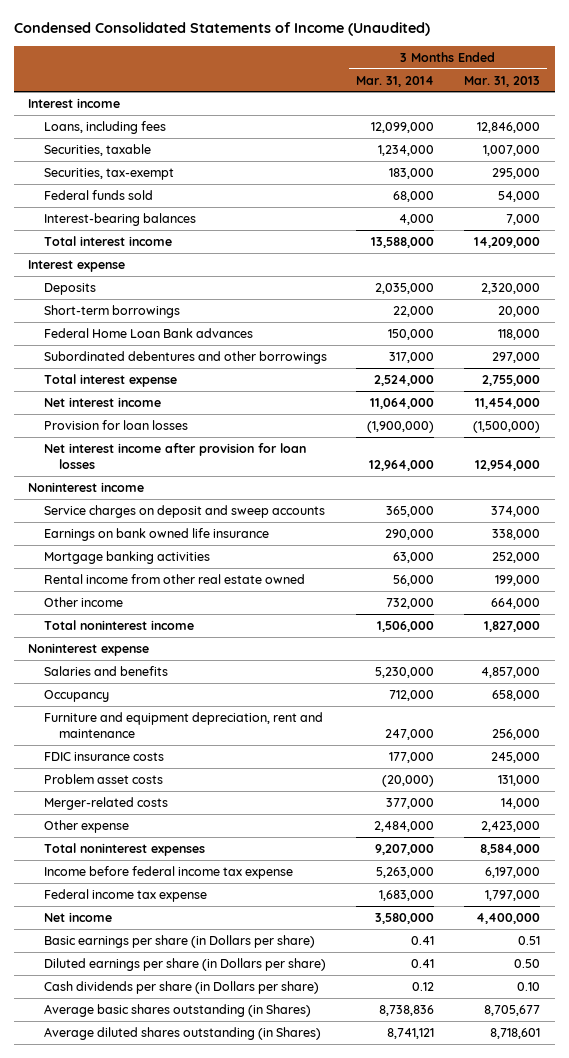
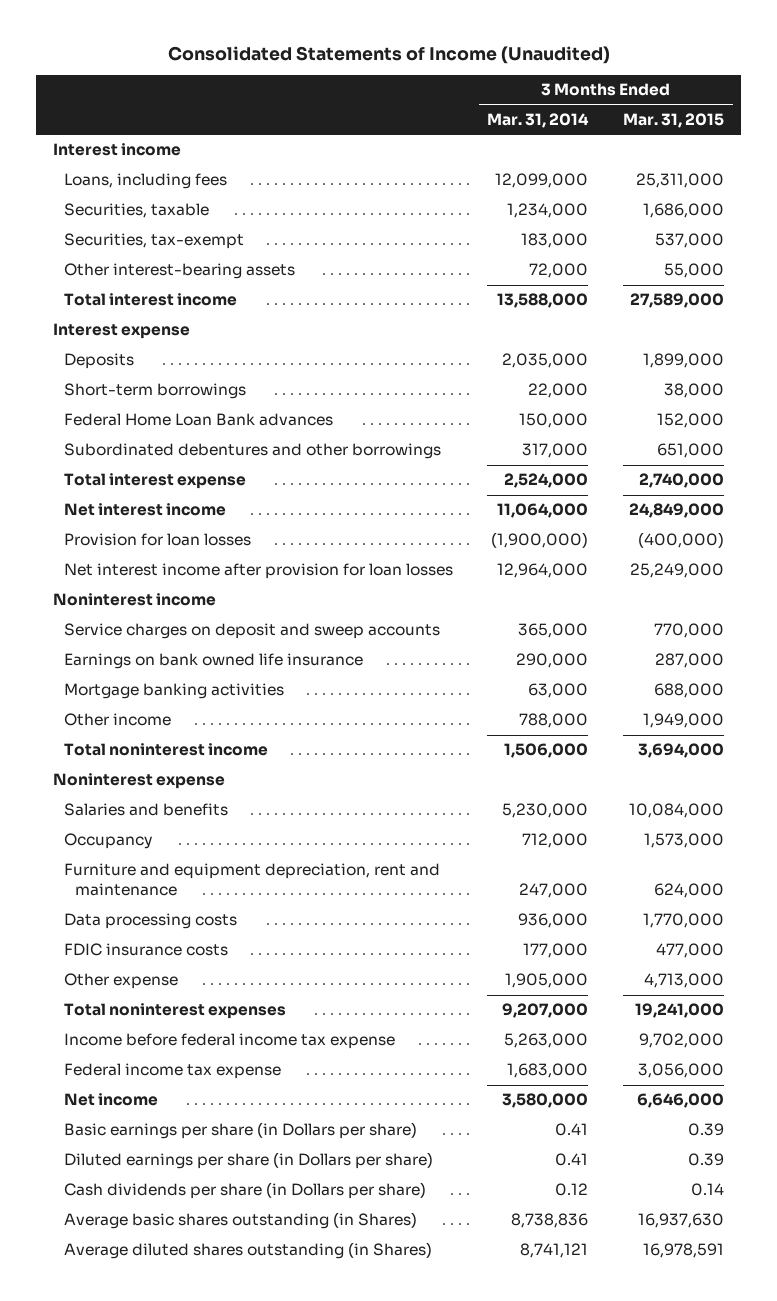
- Condensed Consolidated Statements of Income (Unaudited)
+ Consolidated Statements of Income (Unaudited)
- | 3 Months Ended Mar. 31, 2014 | 3 Months Ended Mar. 31, 2013
+ | 3 Months Ended Mar. 31, 2014 | 3 Months Ended Mar. 31, 2015
- Federal funds sold | 68,000 | 54,000
- Interest-bearing balances | 4,000 | 7,000
+ Other interest-bearing assets | 72,000 | 55,000
- Rental income from other real estate owned | 56,000 | 199,000
- Other income | 732,000 | 664,000
+ Other income | 788,000 | 1,949,000
+ Data processing costs | 936,000 | 1,770,000
- Problem asset costs | (20,000) | 131,000
- Merger-related costs | 377,000 | 14,000
- Other expense | 2,484,000 | 2,423,000
+ Other expense | 1,905,000 | 4,713,000

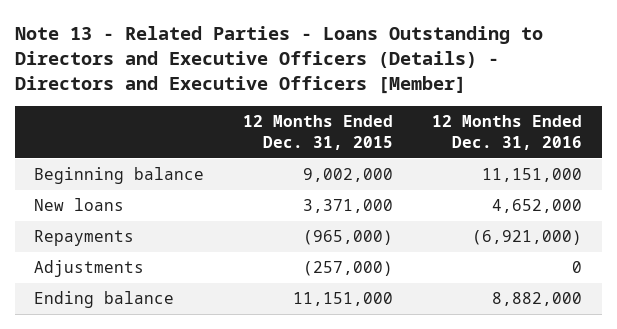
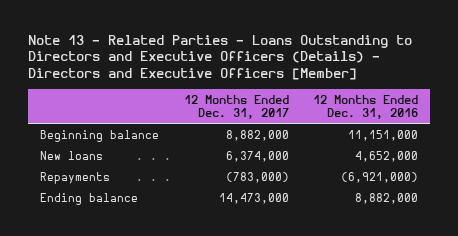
- | 12 Months Ended Dec. 31, 2015 | 12 Months Ended Dec. 31, 2016
+ | 12 Months Ended Dec. 31, 2017 | 12 Months Ended Dec. 31, 2016
- Adjustments | (257,000) | 0

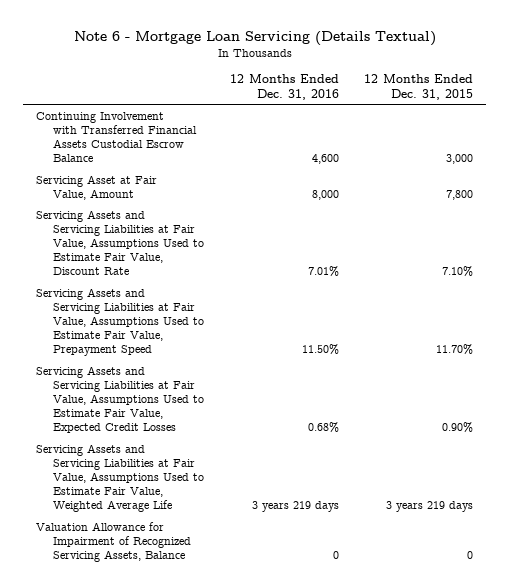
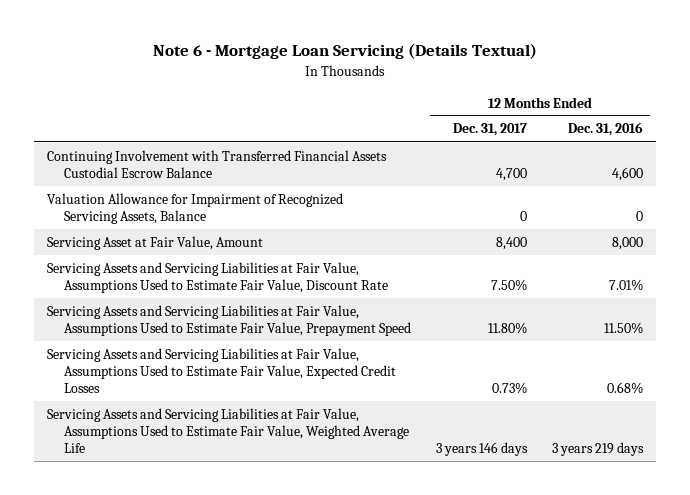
- | 12 Months Ended Dec. 31, 2016 | 12 Months Ended Dec. 31, 2015
+ | 12 Months Ended Dec. 31, 2017 | 12 Months Ended Dec. 31, 2016
moved up: Valuation Allowance for Impairment of Recognized Servicing Assets, Balance | 0 | 0

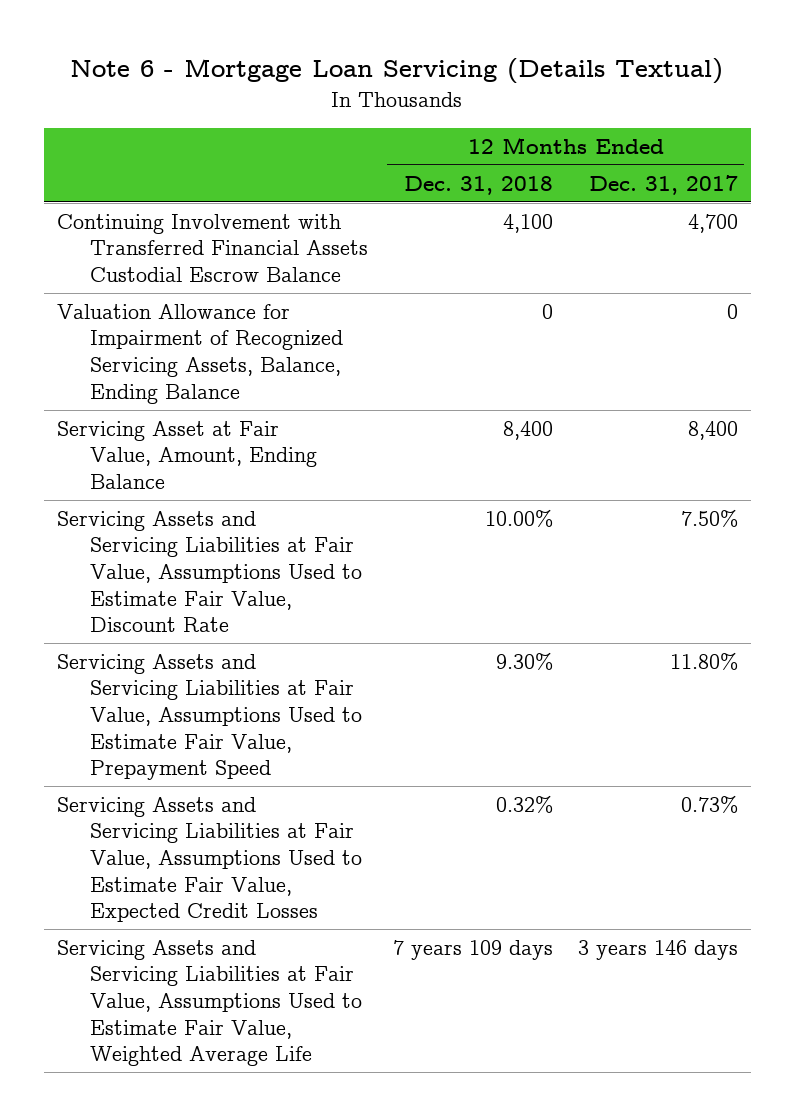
- | 12 Months Ended Dec. 31, 2017 | 12 Months Ended Dec. 31, 2016
+ | 12 Months Ended Dec. 31, 2018 | 12 Months Ended Dec. 31, 2017
- Valuation Allowance for Impairment of Recognized Servicing Assets, Balance | 0 | 0
- Servicing Asset at Fair Value, Amount | 8,400 | 8,000
+ Valuation Allowance for Impairment of Recognized Servicing Assets, Balance, Ending Balance | 0 | 0
+ Servicing Asset at Fair Value, Amount, Ending Balance | 8,400 | 8,400

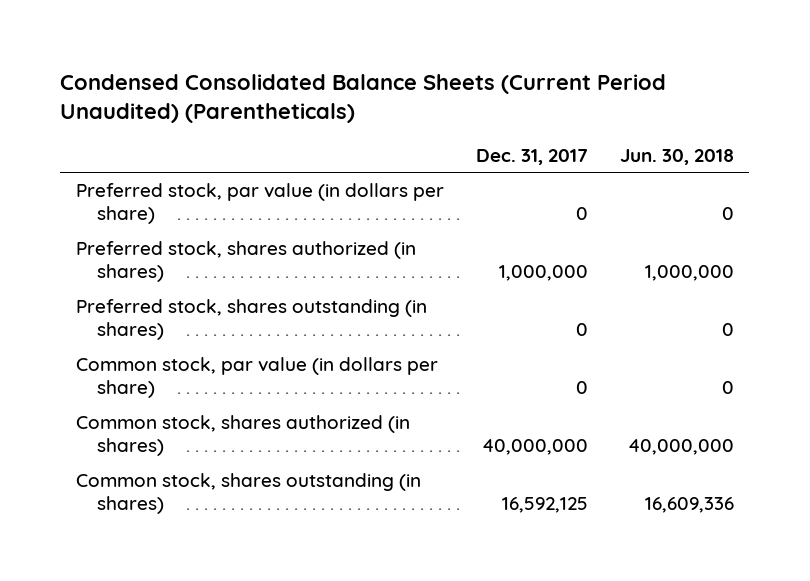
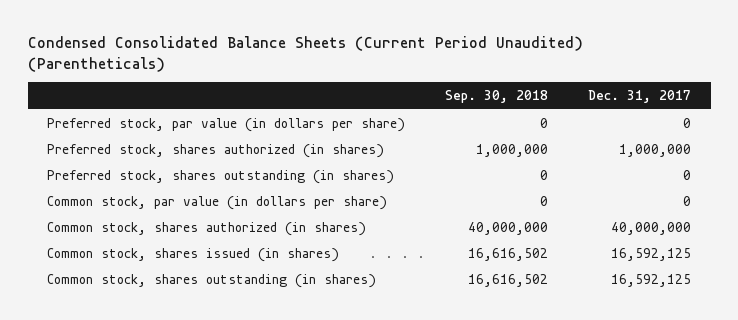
- | Dec. 31, 2017 | Jun. 30, 2018
+ | Sep. 30, 2018 | Dec. 31, 2017
+ Common stock, shares issued (in shares) | 16,616,502 | 16,592,125

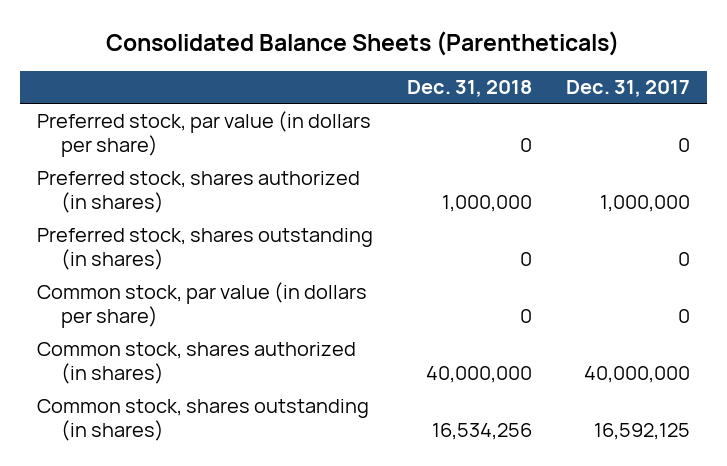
- Condensed Consolidated Balance Sheets (Current Period Unaudited) (Parentheticals)
+ Consolidated Balance Sheets (Parentheticals)
- | Sep. 30, 2018 | Dec. 31, 2017
+ | Dec. 31, 2018 | Dec. 31, 2017
- Common stock, shares issued (in shares) | 16,616,502 | 16,592,125

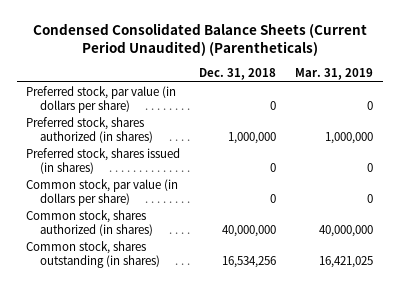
- Consolidated Balance Sheets (Parentheticals)
+ Condensed Consolidated Balance Sheets (Current Period Unaudited) (Parentheticals)
- | Dec. 31, 2018 | Dec. 31, 2017
+ | Dec. 31, 2018 | Mar. 31, 2019
- Preferred stock, shares outstanding (in shares) | 0 | 0
+ Preferred stock, shares issued (in shares) | 0 | 0

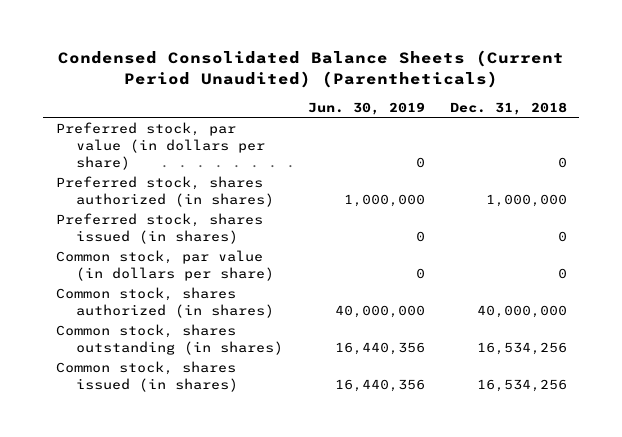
- | Dec. 31, 2018 | Mar. 31, 2019
+ | Jun. 30, 2019 | Dec. 31, 2018
+ Common stock, shares issued (in shares) | 16,440,356 | 16,534,256

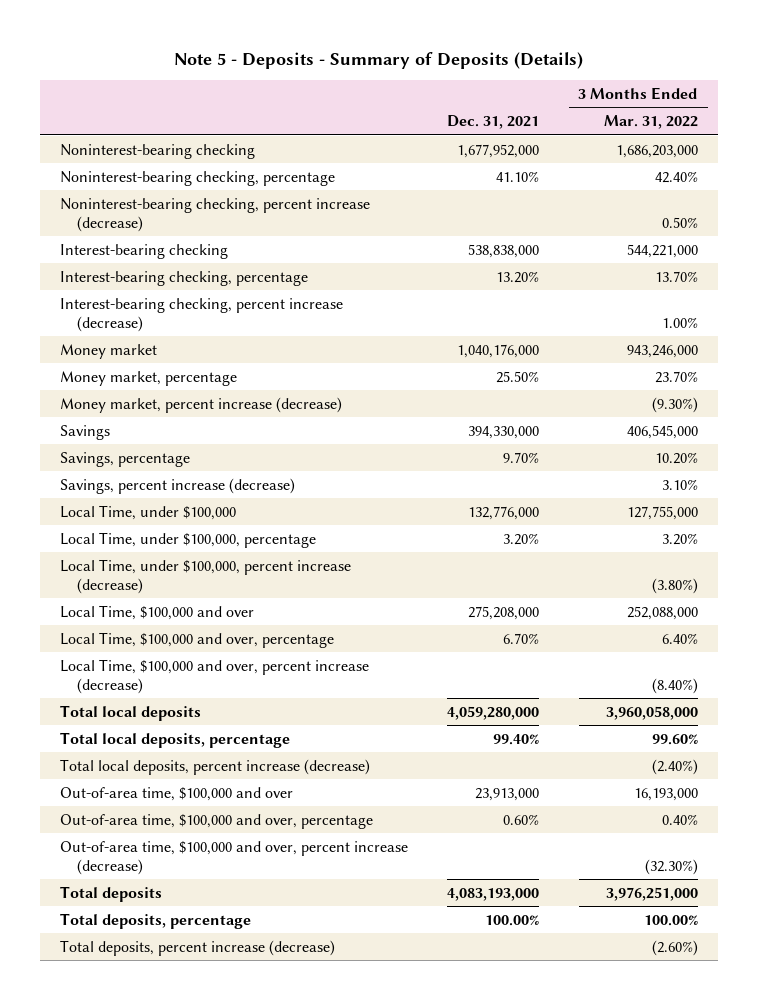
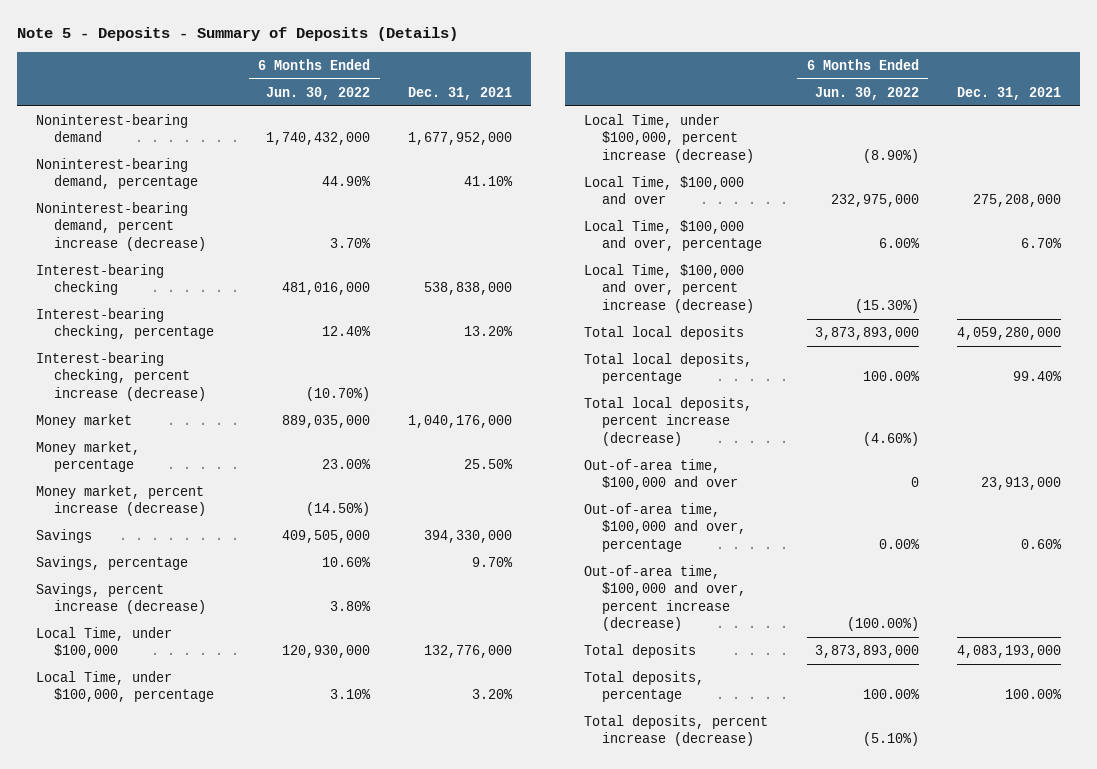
- | Dec. 31, 2021 | 3 Months Ended Mar. 31, 2022
+ | 6 Months Ended Jun. 30, 2022 | Dec. 31, 2021
- Noninterest-bearing checking | 1,677,952,000 | 1,686,203,000
- Noninterest-bearing checking, percentage | 41.10% | 42.40%
- Noninterest-bearing checking, percent increase (decrease) | | 0.50%
+ Noninterest-bearing demand | 1,740,432,000 | 1,677,952,000
+ Noninterest-bearing demand, percentage | 44.90% | 41.10%
+ Noninterest-bearing demand, percent increase (decrease) | 3.70% |

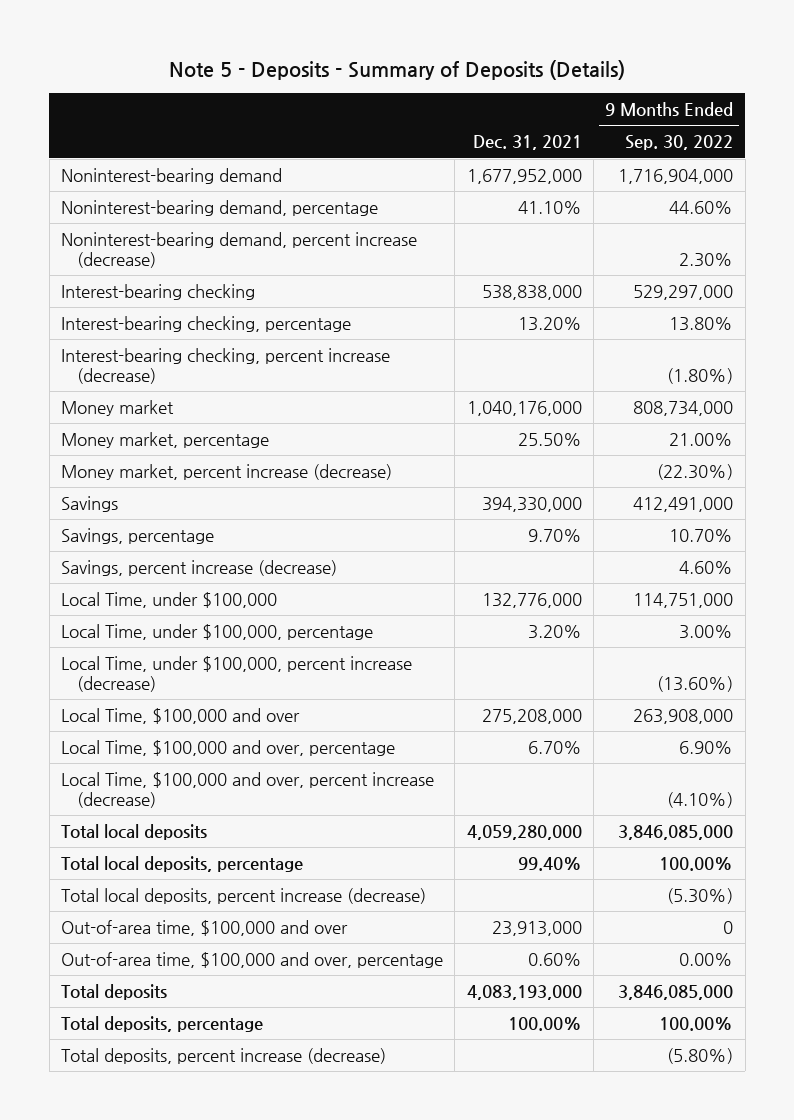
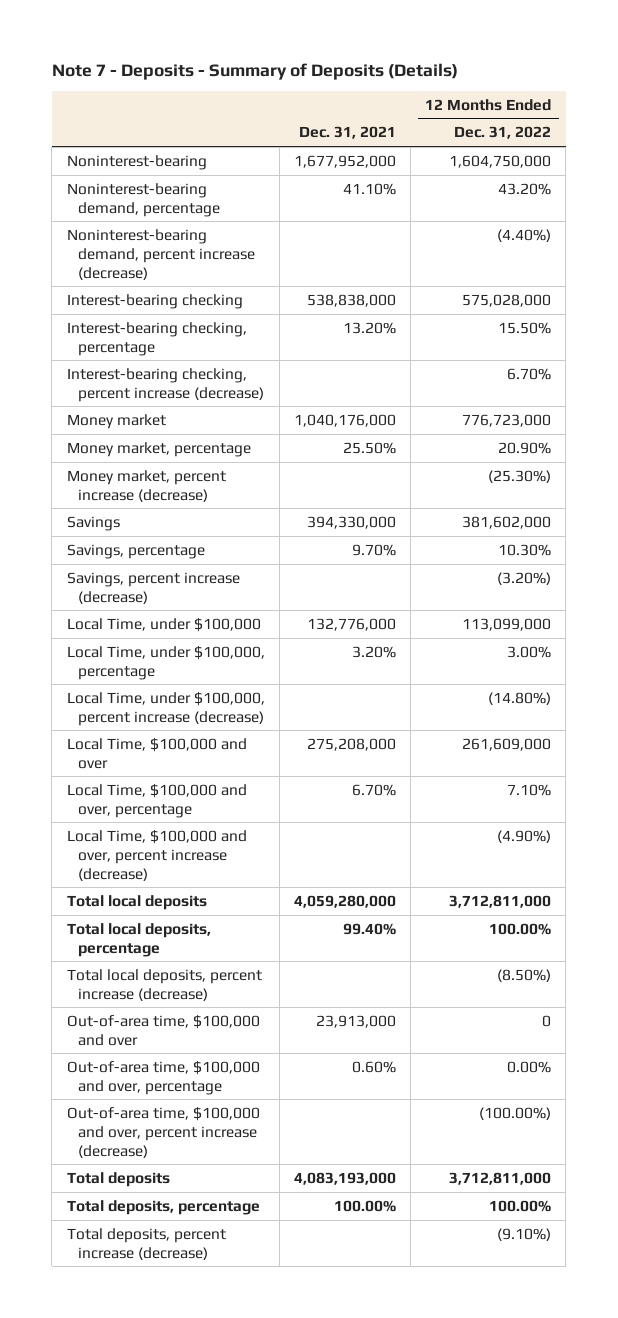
- Note 5 - Deposits - Summary of Deposits (Details)
+ Note 7 - Deposits - Summary of Deposits (Details)
- | Dec. 31, 2021 | 9 Months Ended Sep. 30, 2022
+ | Dec. 31, 2021 | 12 Months Ended Dec. 31, 2022
- Noninterest-bearing demand | 1,677,952,000 | 1,716,904,000
+ Noninterest-bearing | 1,677,952,000 | 1,604,750,000
+ Out-of-area time, $100,000 and over, percent increase (decrease) | | (100.00%)

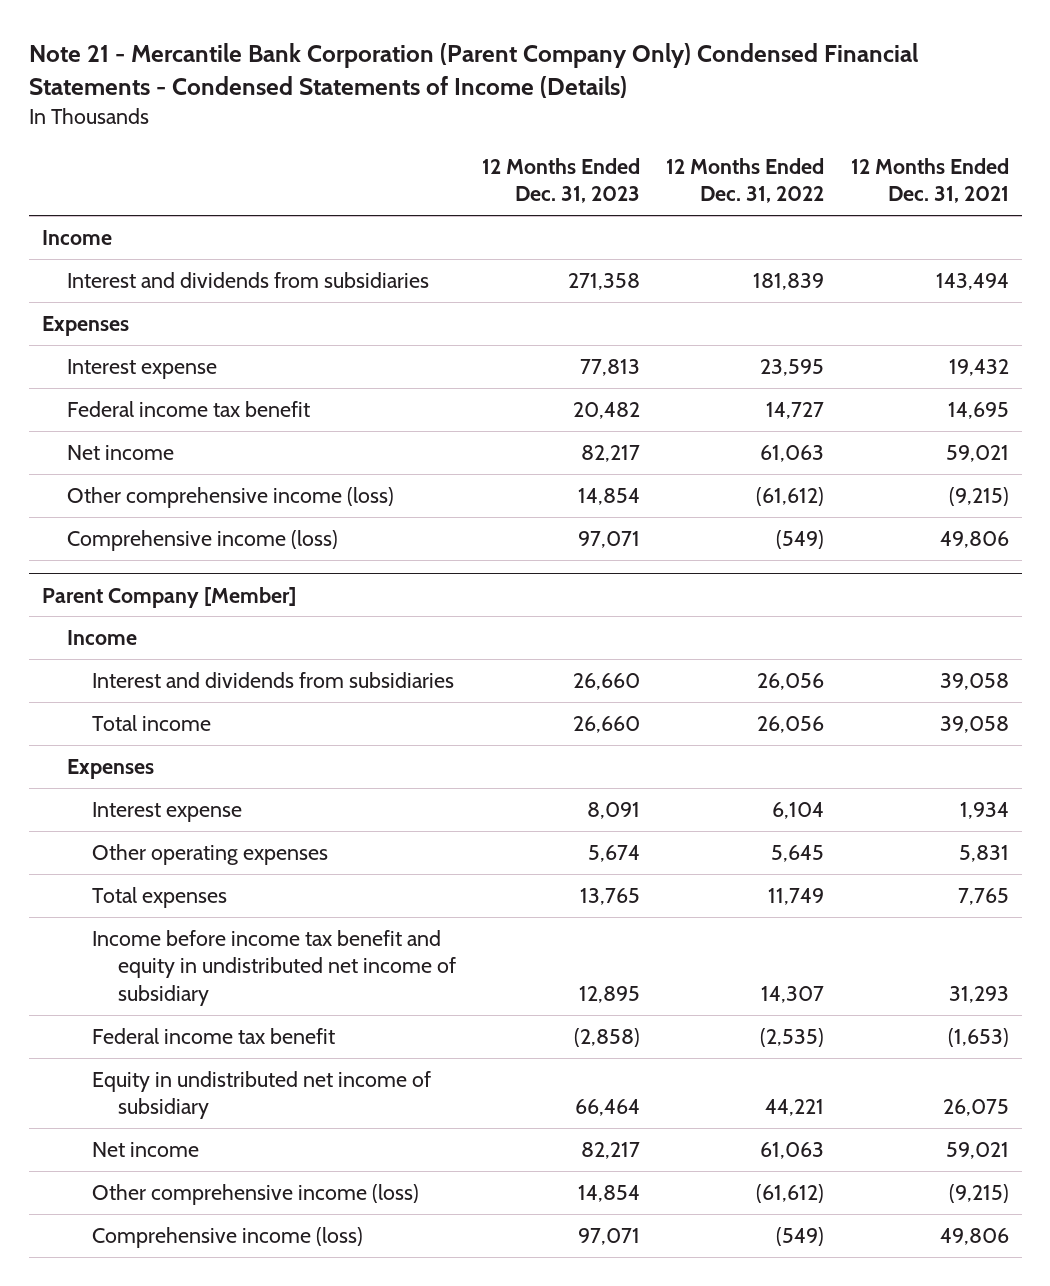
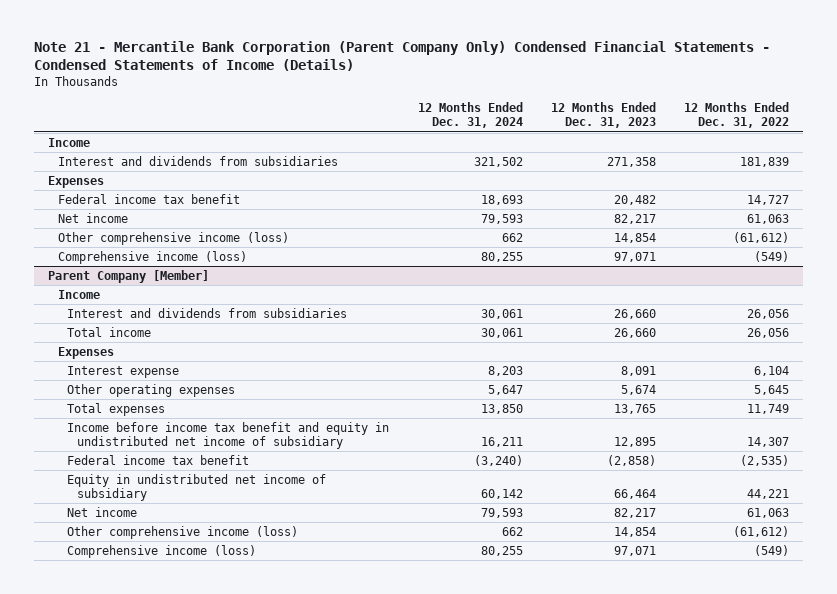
- | 12 Months Ended Dec. 31, 2023 | 12 Months Ended Dec. 31, 2022 | 12 Months Ended Dec. 31, 2021
+ | 12 Months Ended Dec. 31, 2024 | 12 Months Ended Dec. 31, 2023 | 12 Months Ended Dec. 31, 2022
- Interest expense | 77,813 | 23,595 | 19,432

